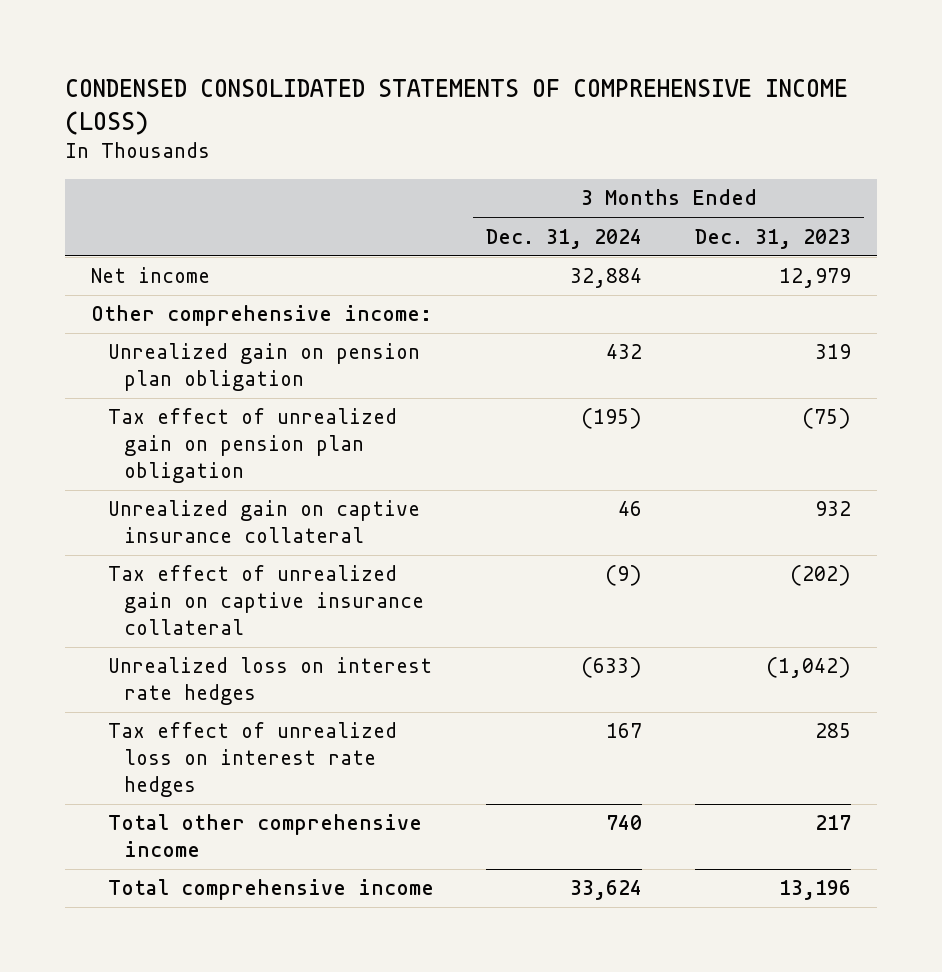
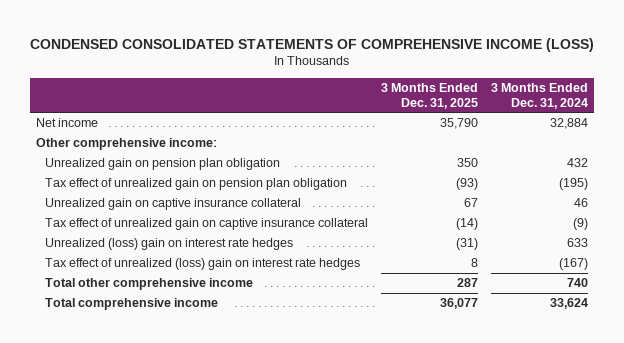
- | 3 Months Ended Dec. 31, 2024 | 3 Months Ended Dec. 31, 2023
+ | 3 Months Ended Dec. 31, 2025 | 3 Months Ended Dec. 31, 2024
- Unrealized loss on interest rate hedges | (633) | (1,042)
- Tax effect of unrealized loss on interest rate hedges | 167 | 285
+ Unrealized (loss) gain on interest rate hedges | (31) | 633
+ Tax effect of unrealized (loss) gain on interest rate hedges | 8 | (167)

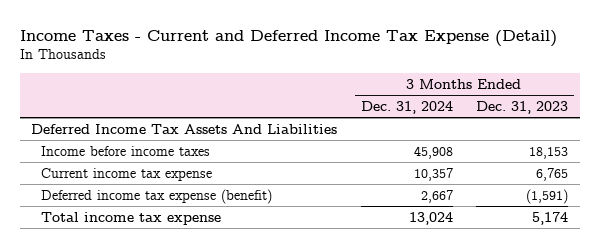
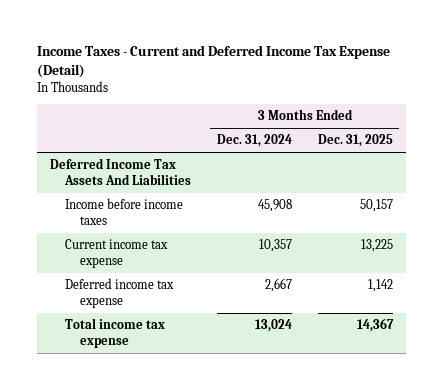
- | 3 Months Ended Dec. 31, 2024 | 3 Months Ended Dec. 31, 2023
+ | 3 Months Ended Dec. 31, 2024 | 3 Months Ended Dec. 31, 2025
- Deferred income tax expense (benefit) | 2,667 | (1,591)
+ Deferred income tax expense | 2,667 | 1,142

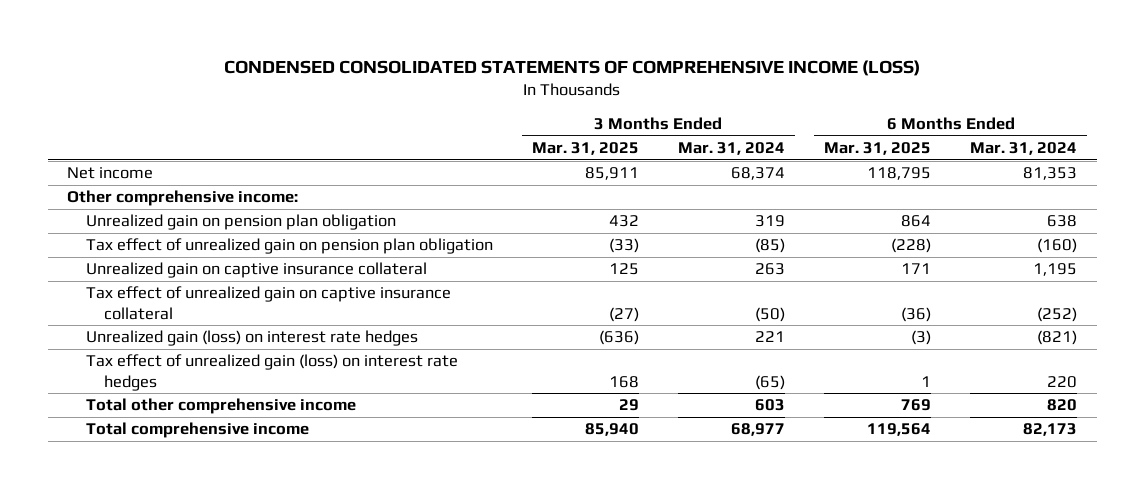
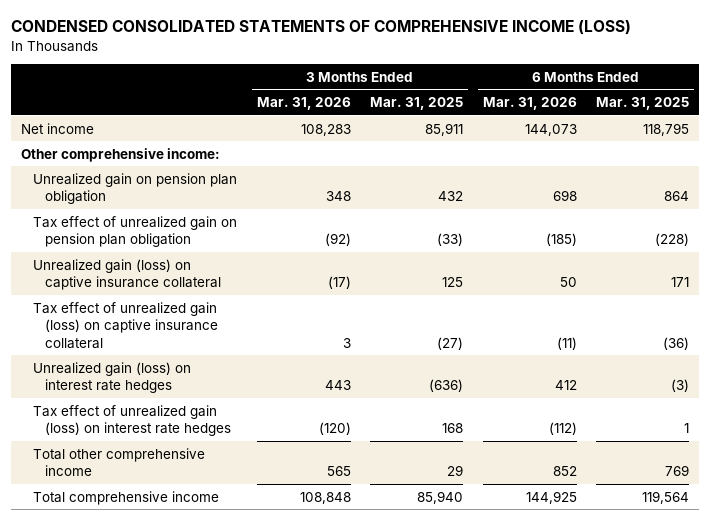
- | 3 Months Ended Mar. 31, 2025 | 3 Months Ended Mar. 31, 2024 | 6 Months Ended Mar. 31, 2025 | 6 Months Ended Mar. 31, 2024
+ | 3 Months Ended Mar. 31, 2026 | 3 Months Ended Mar. 31, 2025 | 6 Months Ended Mar. 31, 2026 | 6 Months Ended Mar. 31, 2025
- Unrealized gain on captive insurance collateral | 125 | 263 | 171 | 1,195
- Tax effect of unrealized gain on captive insurance collateral | (27) | (50) | (36) | (252)
+ Unrealized gain (loss) on captive insurance collateral | (17) | 125 | 50 | 171
+ Tax effect of unrealized gain (loss) on captive insurance collateral | 3 | (27) | (11) | (36)

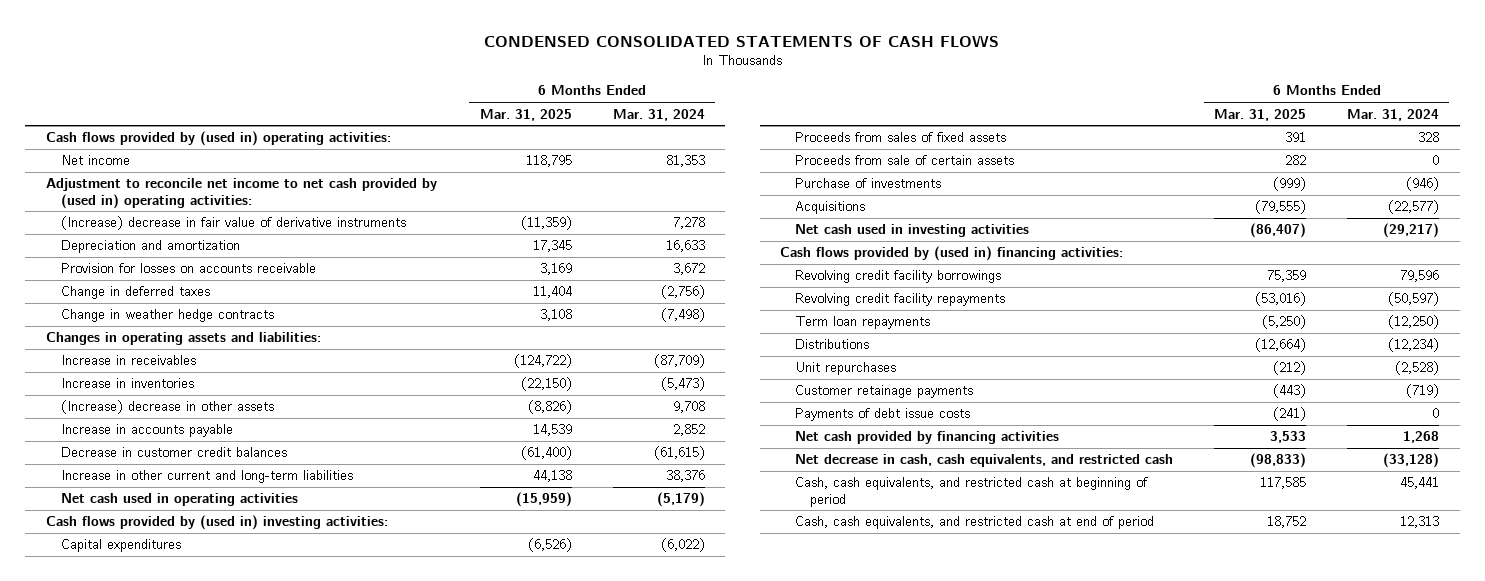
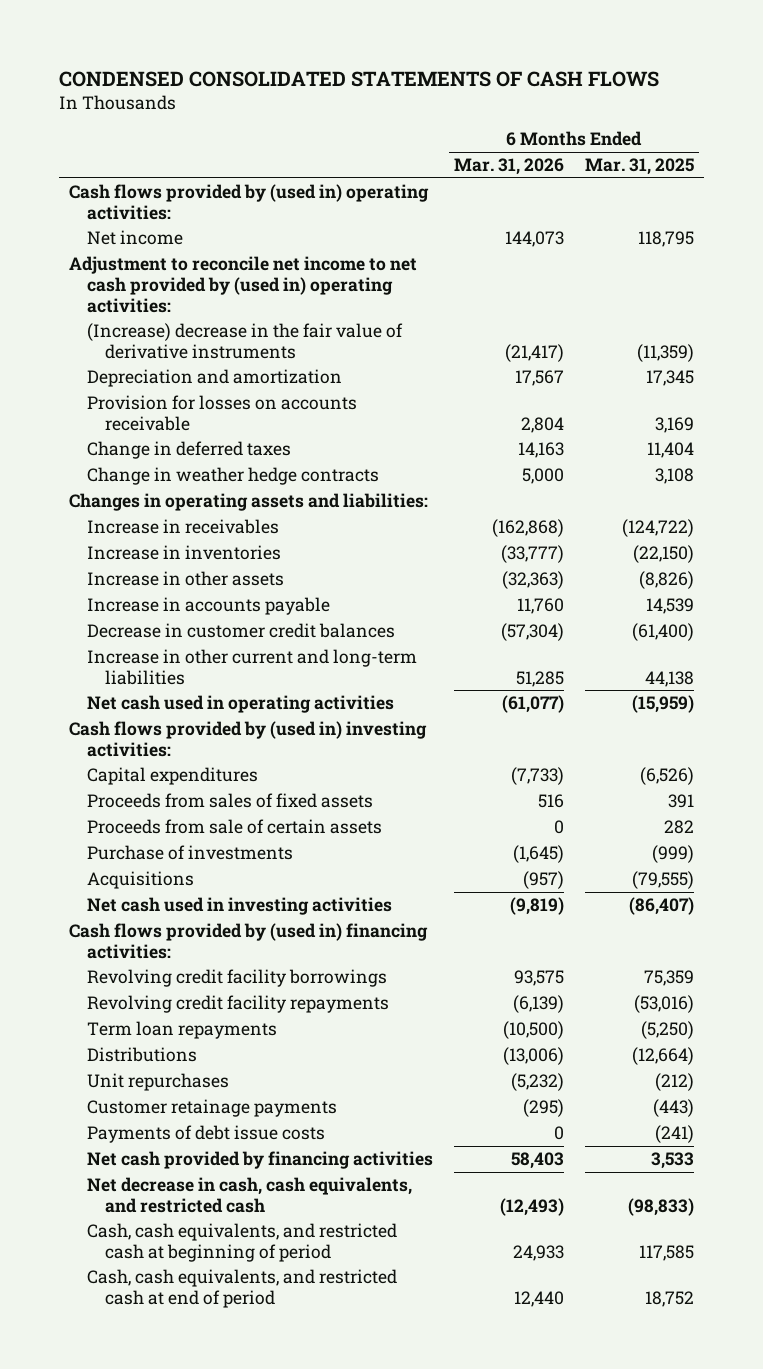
- | 6 Months Ended Mar. 31, 2025 | 6 Months Ended Mar. 31, 2024
+ | 6 Months Ended Mar. 31, 2026 | 6 Months Ended Mar. 31, 2025
- (Increase) decrease in fair value of derivative instruments | (11,359) | 7,278
+ (Increase) decrease in the fair value of derivative instruments | (21,417) | (11,359)
- (Increase) decrease in other assets | (8,826) | 9,708
+ Increase in other assets | (32,363) | (8,826)

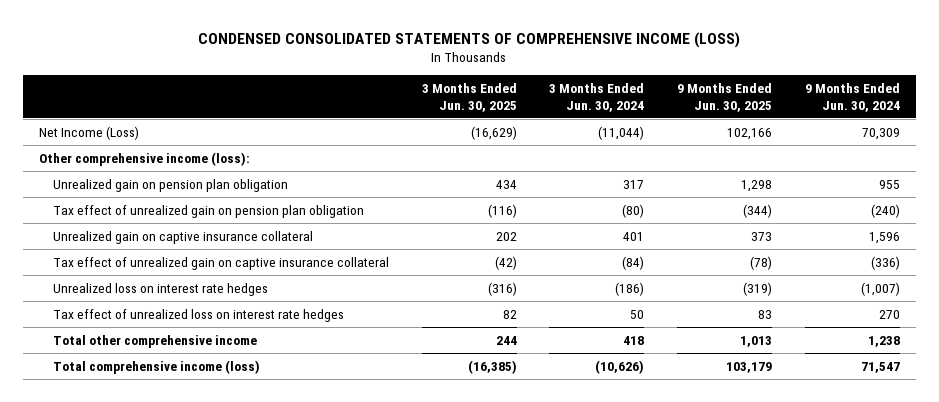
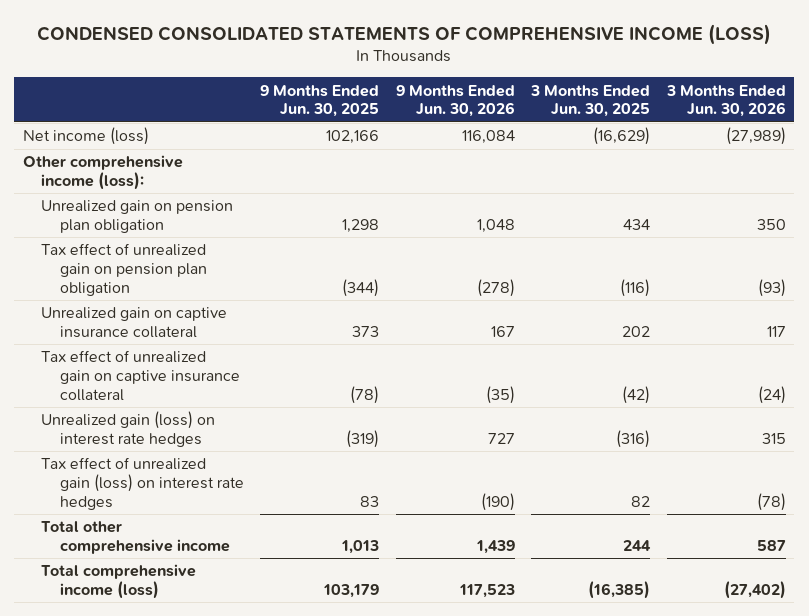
- | 3 Months Ended Jun. 30, 2025 | 3 Months Ended Jun. 30, 2024 | 9 Months Ended Jun. 30, 2025 | 9 Months Ended Jun. 30, 2024
+ | 9 Months Ended Jun. 30, 2025 | 9 Months Ended Jun. 30, 2026 | 3 Months Ended Jun. 30, 2025 | 3 Months Ended Jun. 30, 2026
- Net Income (Loss) | (16,629) | (11,044) | 102,166 | 70,309
+ Net income (loss) | 102,166 | 116,084 | (16,629) | (27,989)
- Unrealized loss on interest rate hedges | (316) | (186) | (319) | (1,007)
- Tax effect of unrealized loss on interest rate hedges | 82 | 50 | 83 | 270
+ Unrealized gain (loss) on interest rate hedges | (319) | 727 | (316) | 315
+ Tax effect of unrealized gain (loss) on interest rate hedges | 83 | (190) | 82 | (78)

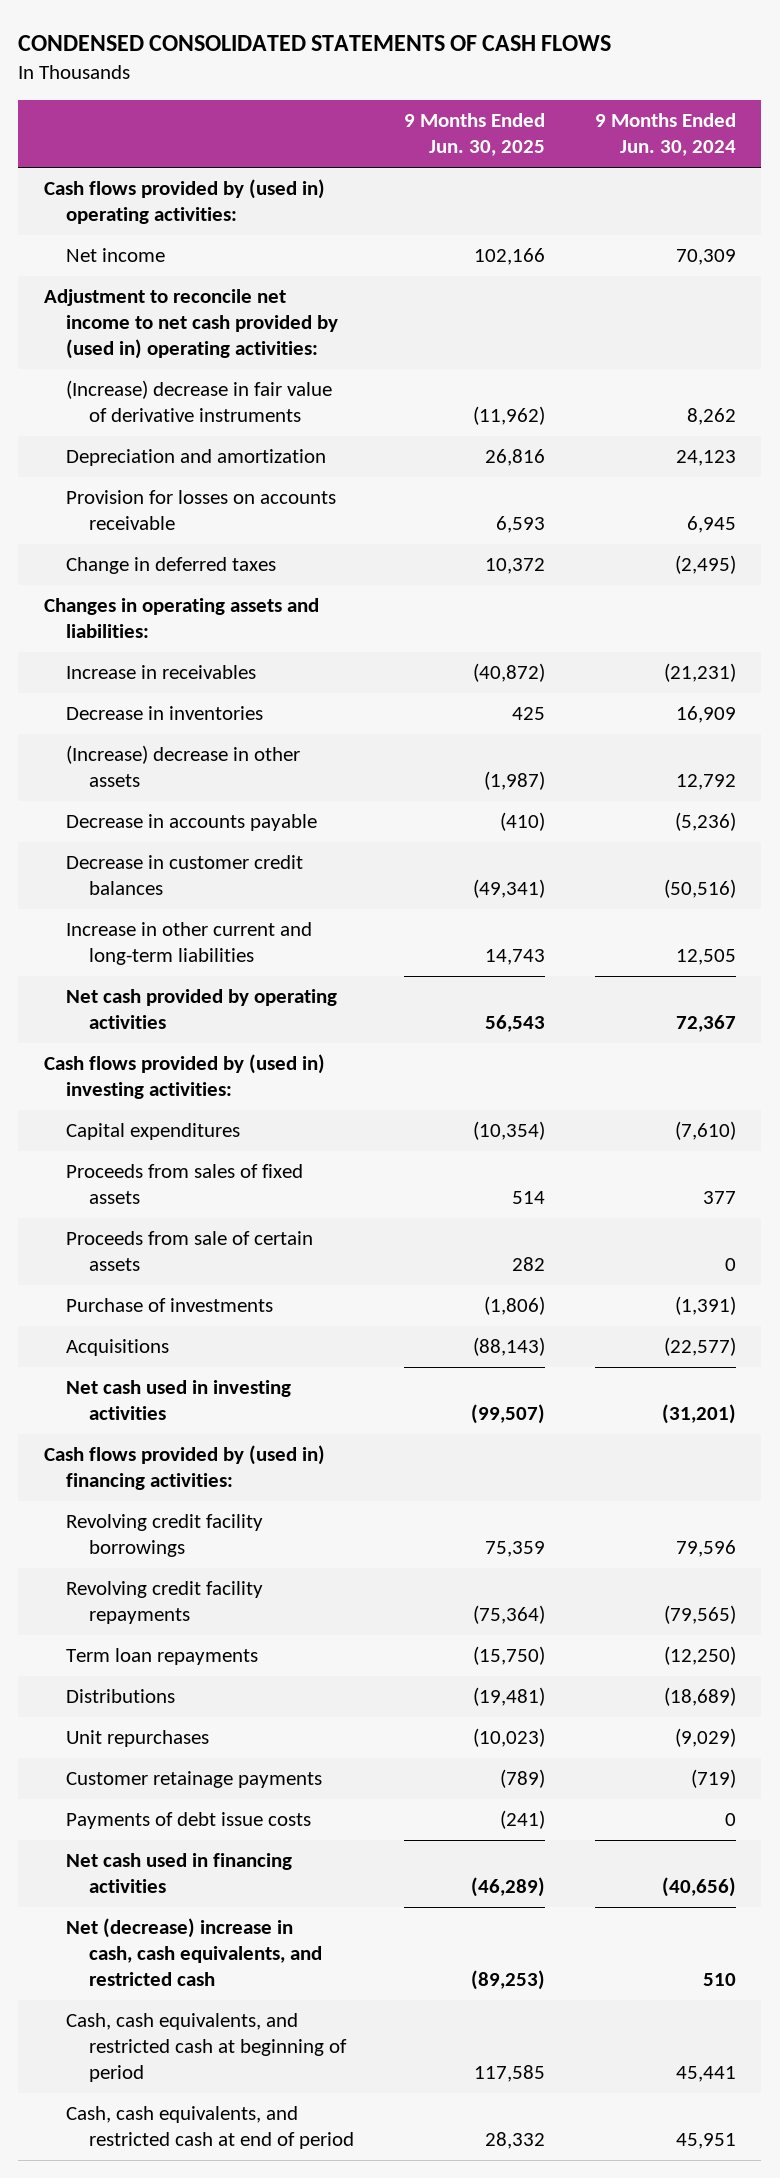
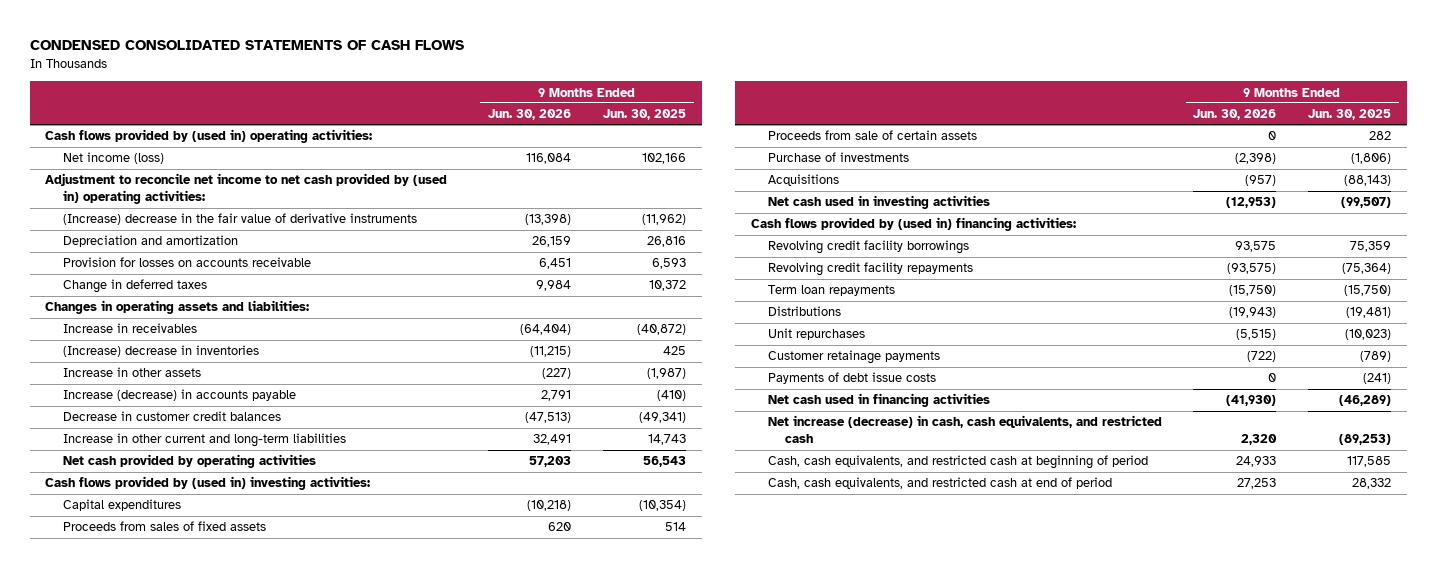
- | 9 Months Ended Jun. 30, 2025 | 9 Months Ended Jun. 30, 2024
+ | 9 Months Ended Jun. 30, 2026 | 9 Months Ended Jun. 30, 2025
- Net income | 102,166 | 70,309
+ Net income (loss) | 116,084 | 102,166
- (Increase) decrease in fair value of derivative instruments | (11,962) | 8,262
+ (Increase) decrease in the fair value of derivative instruments | (13,398) | (11,962)
- Decrease in inventories | 425 | 16,909
- (Increase) decrease in other assets | (1,987) | 12,792
- Decrease in accounts payable | (410) | (5,236)
+ (Increase) decrease in inventories | (11,215) | 425
+ Increase in other assets | (227) | (1,987)
+ Increase (decrease) in accounts payable | 2,791 | (410)
- Net (decrease) increase in cash, cash equivalents, and restricted cash | (89,253) | 510
+ Net increase (decrease) in cash, cash equivalents, and restricted cash | 2,320 | (89,253)

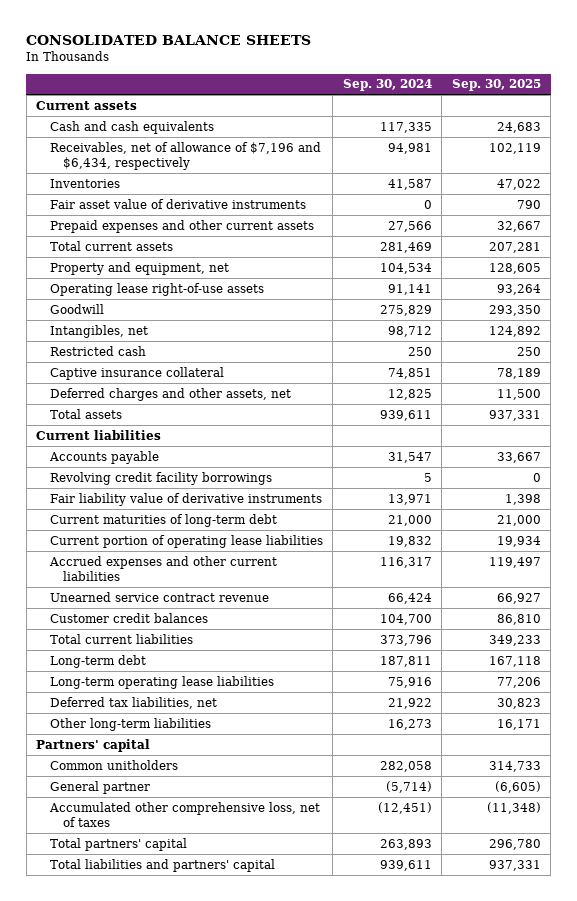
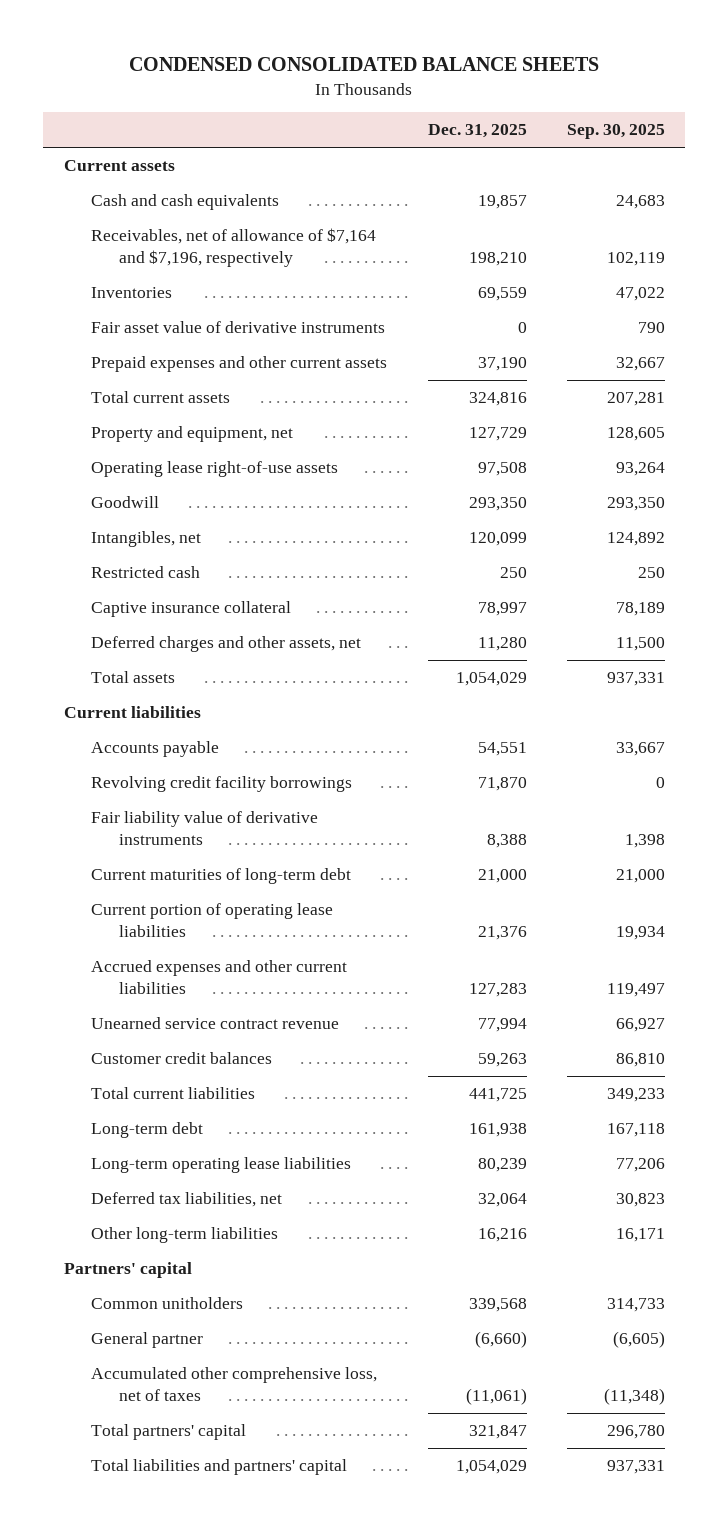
- CONSOLIDATED BALANCE SHEETS
+ CONDENSED CONSOLIDATED BALANCE SHEETS
- | Sep. 30, 2024 | Sep. 30, 2025
+ | Dec. 31, 2025 | Sep. 30, 2025
- Receivables, net of allowance of $7,196 and $6,434, respectively | 94,981 | 102,119
+ Receivables, net of allowance of $7,164 and $7,196, respectively | 198,210 | 102,119

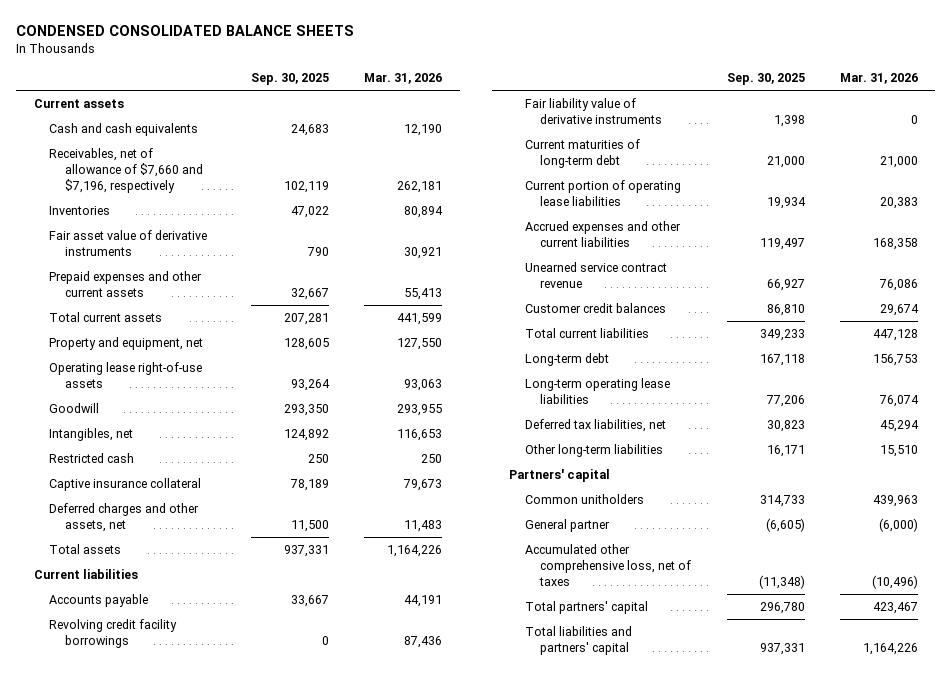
- | Dec. 31, 2025 | Sep. 30, 2025
+ | Sep. 30, 2025 | Mar. 31, 2026
- Receivables, net of allowance of $7,164 and $7,196, respectively | 198,210 | 102,119
+ Receivables, net of allowance of $7,660 and $7,196, respectively | 102,119 | 262,181

